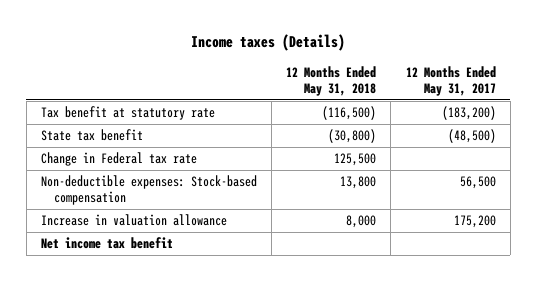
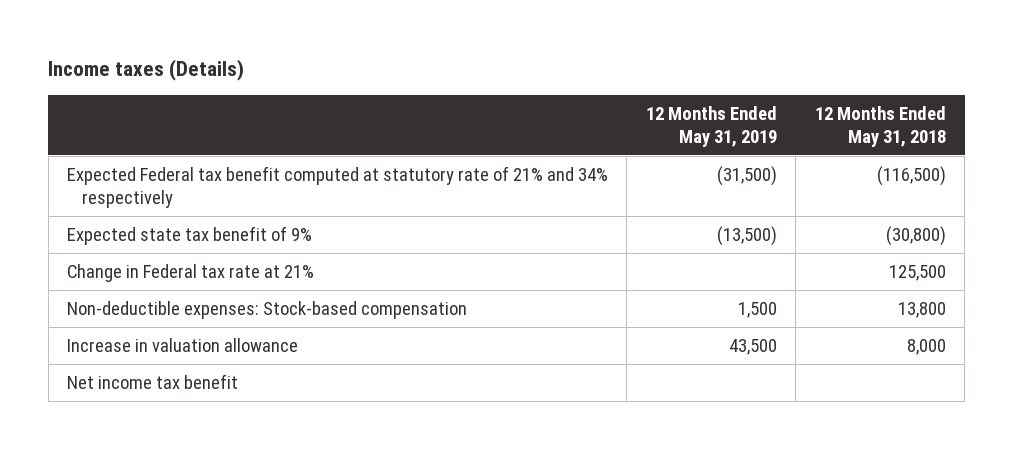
- | 12 Months Ended May 31, 2018 | 12 Months Ended May 31, 2017
+ | 12 Months Ended May 31, 2019 | 12 Months Ended May 31, 2018
- Tax benefit at statutory rate | (116,500) | (183,200)
- State tax benefit | (30,800) | (48,500)
- Change in Federal tax rate | 125,500 |
+ Expected Federal tax benefit computed at statutory rate of 21% and 34% respectively | (31,500) | (116,500)
+ Expected state tax benefit of 9% | (13,500) | (30,800)
+ Change in Federal tax rate at 21% | | 125,500

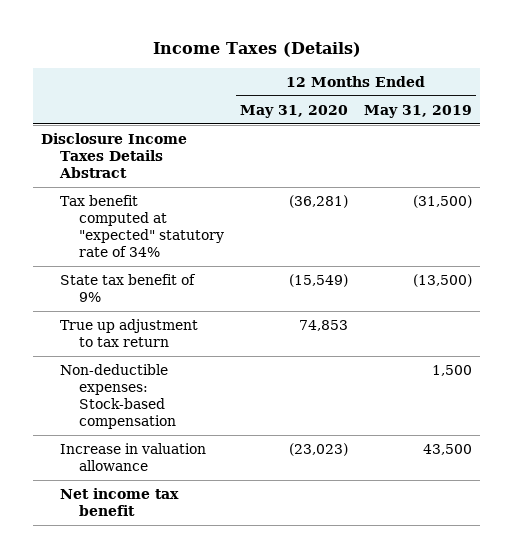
- Income taxes (Details)
+ Income Taxes (Details)
- | 12 Months Ended May 31, 2019 | 12 Months Ended May 31, 2018
+ | 12 Months Ended May 31, 2020 | 12 Months Ended May 31, 2019
- Expected Federal tax benefit computed at statutory rate of 21% and 34% respectively | (31,500) | (116,500)
- Expected state tax benefit of 9% | (13,500) | (30,800)
- Change in Federal tax rate at 21% | | 125,500
+ Disclosure Income Taxes Details Abstract
+ Tax benefit computed at "expected" statutory rate of 34% | (36,281) | (31,500)
+ State tax benefit of 9% | (15,549) | (13,500)
+ True up adjustment to tax return | 74,853 |

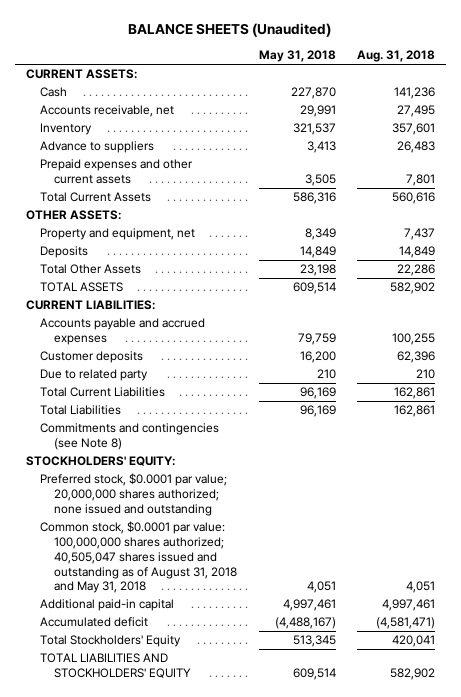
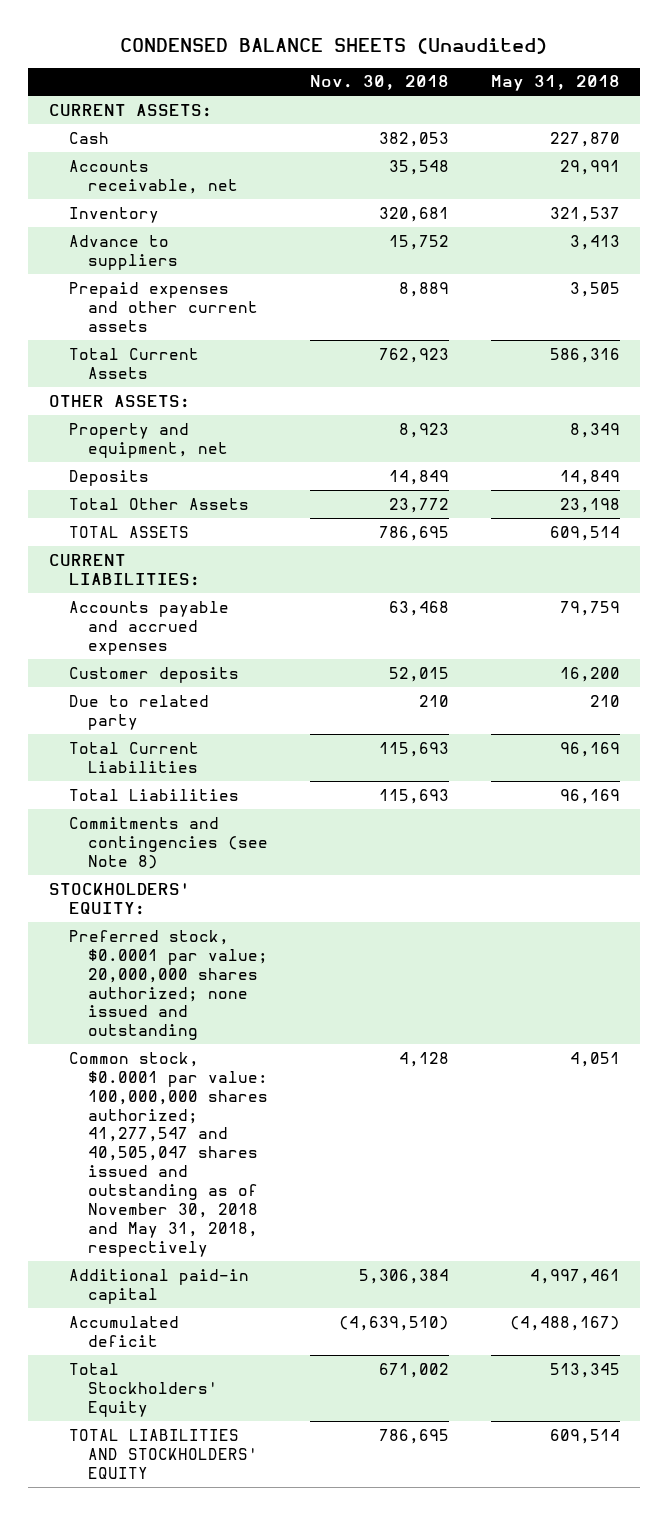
- BALANCE SHEETS (Unaudited)
+ CONDENSED BALANCE SHEETS (Unaudited)
- | May 31, 2018 | Aug. 31, 2018
+ | Nov. 30, 2018 | May 31, 2018
- Common stock, $0.0001 par value: 100,000,000 shares authorized; 40,505,047 shares issued and outstanding as of August 31, 2018 and May 31, 2018 | 4,051 | 4,051
+ Common stock, $0.0001 par value: 100,000,000 shares authorized; 41,277,547 and 40,505,047 shares issued and outstanding as of November 30, 2018 and May 31, 2018, respectively | 4,128 | 4,051

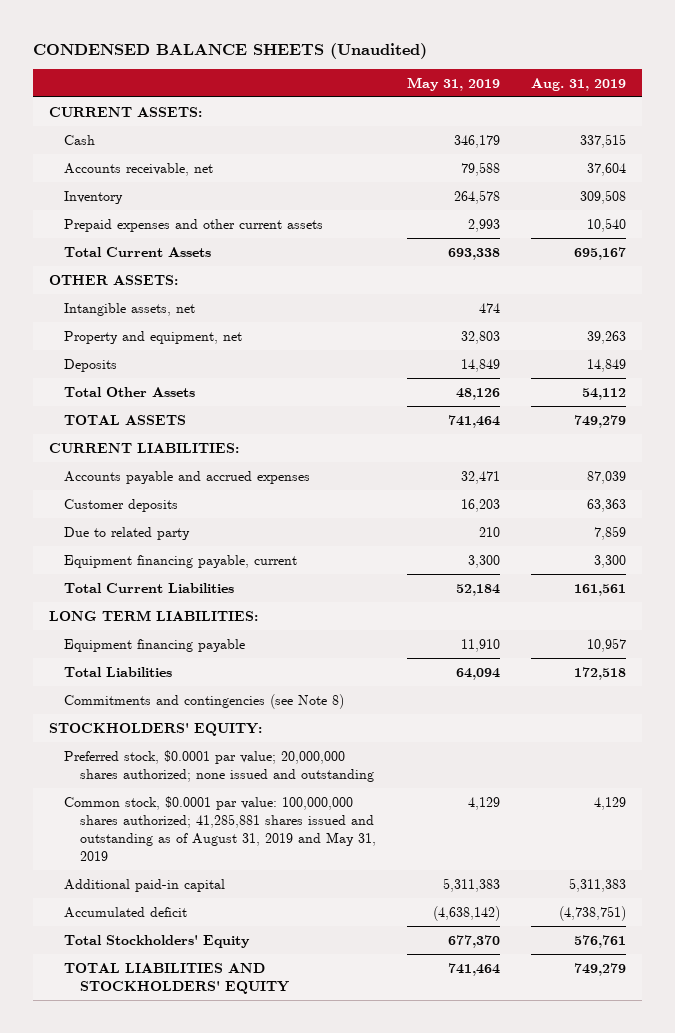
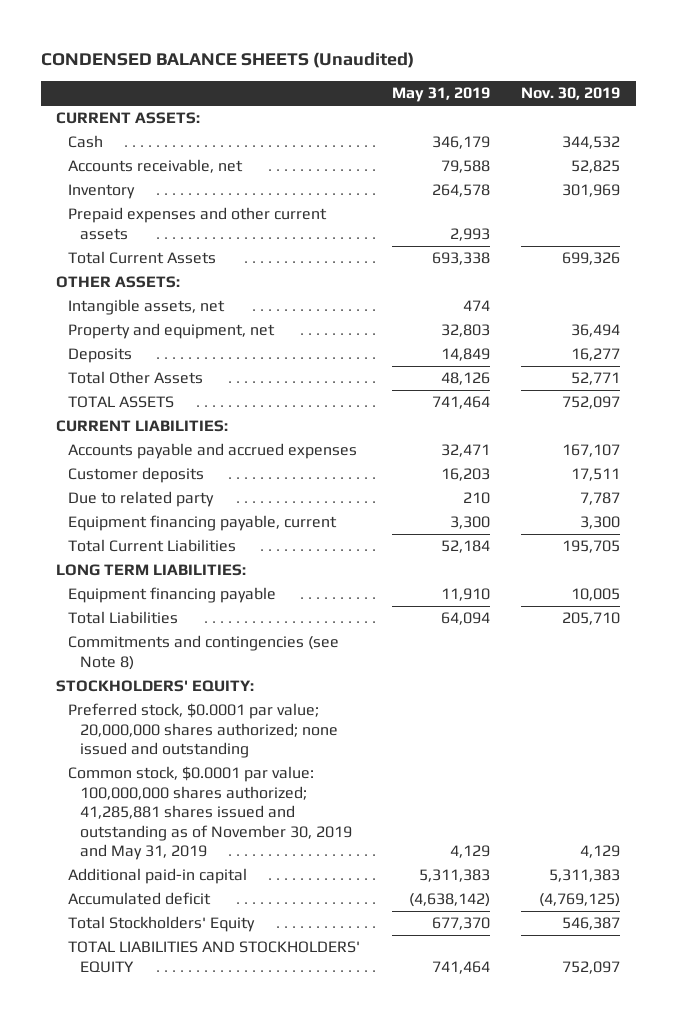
- | May 31, 2019 | Aug. 31, 2019
+ | May 31, 2019 | Nov. 30, 2019
- Common stock, $0.0001 par value: 100,000,000 shares authorized; 41,285,881 shares issued and outstanding as of August 31, 2019 and May 31, 2019 | 4,129 | 4,129
+ Common stock, $0.0001 par value: 100,000,000 shares authorized; 41,285,881 shares issued and outstanding as of November 30, 2019 and May 31, 2019 | 4,129 | 4,129

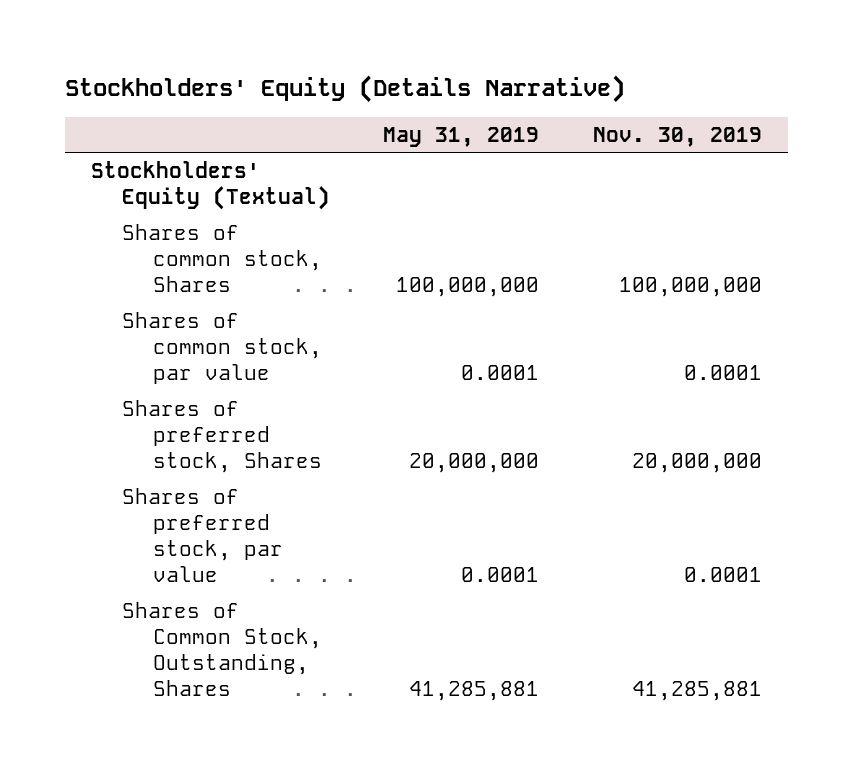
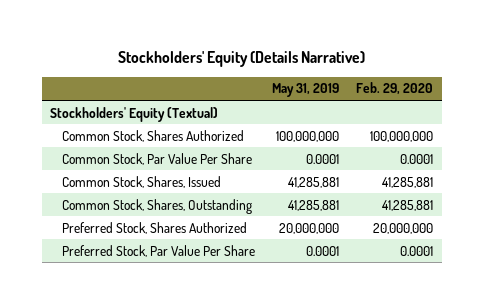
- | May 31, 2019 | Nov. 30, 2019
+ | May 31, 2019 | Feb. 29, 2020
- Shares of common stock, Shares | 100,000,000 | 100,000,000
- Shares of common stock, par value | 0.0001 | 0.0001
- Shares of preferred stock, Shares | 20,000,000 | 20,000,000
- Shares of preferred stock, par value | 0.0001 | 0.0001
- Shares of Common Stock, Outstanding, Shares | 41,285,881 | 41,285,881
+ Common Stock, Shares Authorized | 100,000,000 | 100,000,000
+ Common Stock, Par Value Per Share | 0.0001 | 0.0001
+ Common Stock, Shares, Issued | 41,285,881 | 41,285,881
+ Common Stock, Shares, Outstanding | 41,285,881 | 41,285,881
+ Preferred Stock, Shares Authorized | 20,000,000 | 20,000,000
+ Preferred Stock, Par Value Per Share | 0.0001 | 0.0001

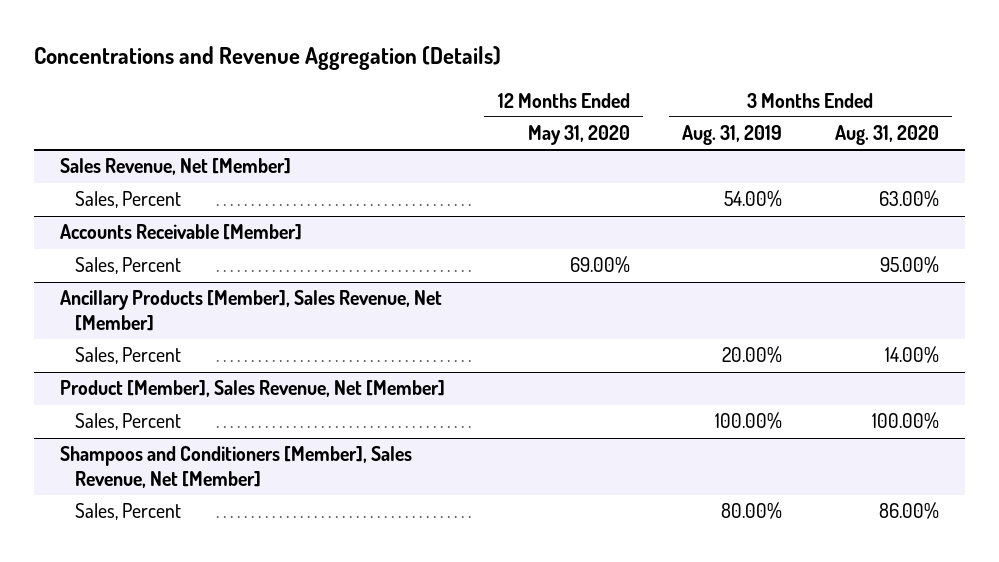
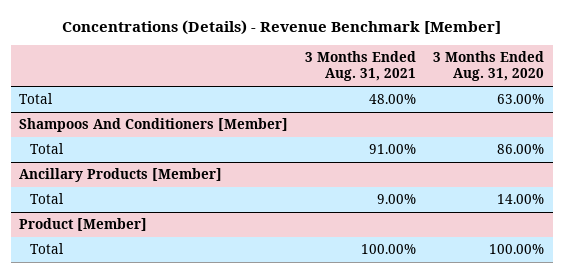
- Concentrations and Revenue Aggregation (Details)
+ Concentrations (Details) - Revenue Benchmark [Member]
- | 12 Months Ended May 31, 2020 | 3 Months Ended Aug. 31, 2019 | 3 Months Ended Aug. 31, 2020
+ | 3 Months Ended Aug. 31, 2021 | 3 Months Ended Aug. 31, 2020
- Sales Revenue, Net [Member]
- Sales, Percent | | 54.00% | 63.00%
- Accounts Receivable [Member]
- Sales, Percent | 69.00% | | 95.00%
- Ancillary Products [Member], Sales Revenue, Net [Member]
- Sales, Percent | | 20.00% | 14.00%
- Product [Member], Sales Revenue, Net [Member]
- Sales, Percent | | 100.00% | 100.00%
- Shampoos and Conditioners [Member], Sales Revenue, Net [Member]
- Sales, Percent | | 80.00% | 86.00%
+ Total | 48.00% | 63.00%
+ Shampoos And Conditioners [Member]
+ Total | 91.00% | 86.00%
+ Ancillary Products [Member]
+ Total | 9.00% | 14.00%
+ Product [Member]
+ Total | 100.00% | 100.00%

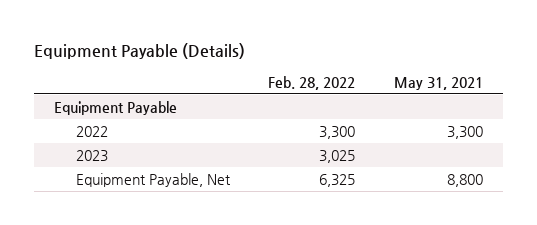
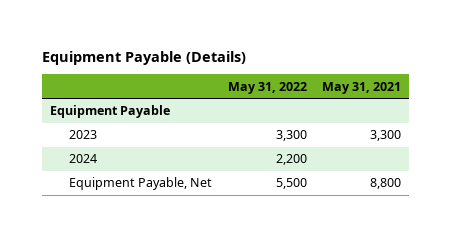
- | Feb. 28, 2022 | May 31, 2021
+ | May 31, 2022 | May 31, 2021
- 2022 | 3,300 | 3,300
- 2023 | 3,025 |
+ 2023 | 3,300 | 3,300
+ 2024 | 2,200 |

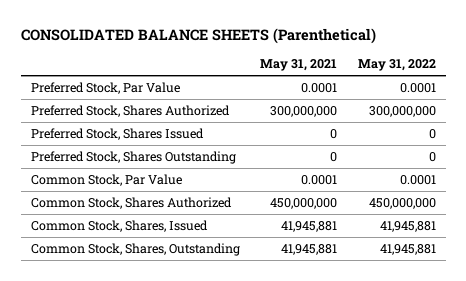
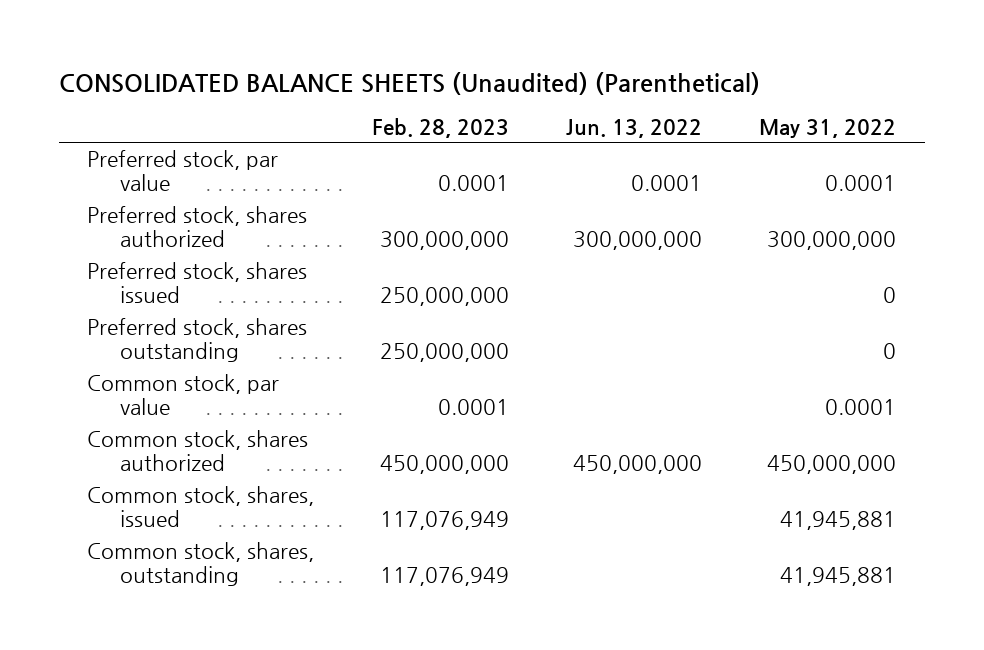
- CONSOLIDATED BALANCE SHEETS (Parenthetical)
+ CONSOLIDATED BALANCE SHEETS (Unaudited) (Parenthetical)
- | May 31, 2021 | May 31, 2022
+ | Feb. 28, 2023 | Jun. 13, 2022 | May 31, 2022
- Preferred Stock, Par Value | 0.0001 | 0.0001
- Preferred Stock, Shares Authorized | 300,000,000 | 300,000,000
- Preferred Stock, Shares Issued | 0 | 0
- Preferred Stock, Shares Outstanding | 0 | 0
- Common Stock, Par Value | 0.0001 | 0.0001
- Common Stock, Shares Authorized | 450,000,000 | 450,000,000
- Common Stock, Shares, Issued | 41,945,881 | 41,945,881
- Common Stock, Shares, Outstanding | 41,945,881 | 41,945,881
+ Preferred stock, par value | 0.0001 | 0.0001 | 0.0001
+ Preferred stock, shares authorized | 300,000,000 | 300,000,000 | 300,000,000
+ Preferred stock, shares issued | 250,000,000 | | 0
+ Preferred stock, shares outstanding | 250,000,000 | | 0
+ Common stock, par value | 0.0001 | | 0.0001
+ Common stock, shares authorized | 450,000,000 | 450,000,000 | 450,000,000
+ Common stock, shares, issued | 117,076,949 | | 41,945,881
+ Common stock, shares, outstanding | 117,076,949 | | 41,945,881

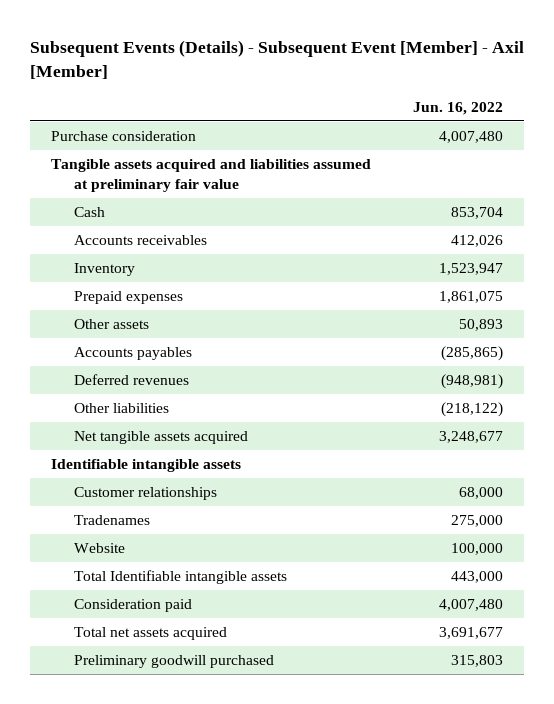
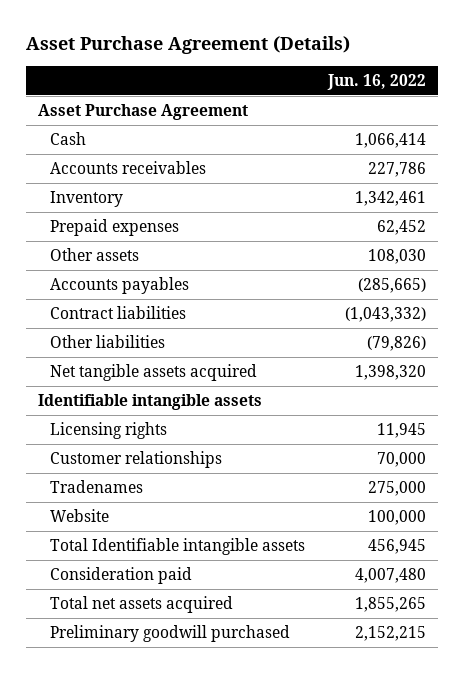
- Subsequent Events (Details) - Subsequent Event [Member] - Axil [Member]
+ Asset Purchase Agreement (Details)
- Purchase consideration | 4,007,480
- Tangible assets acquired and liabilities assumed at preliminary fair value
- Cash | 853,704
- Accounts receivables | 412,026
- Inventory | 1,523,947
- Prepaid expenses | 1,861,075
- Other assets | 50,893
- Accounts payables | (285,865)
- Deferred revenues | (948,981)
- Other liabilities | (218,122)
- Net tangible assets acquired | 3,248,677
+ Asset Purchase Agreement
+ Cash | 1,066,414
+ Accounts receivables | 227,786
+ Inventory | 1,342,461
+ Prepaid expenses | 62,452
+ Other assets | 108,030
+ Accounts payables | (285,665)
+ Contract liabilities | (1,043,332)
+ Other liabilities | (79,826)
+ Net tangible assets acquired | 1,398,320
- Customer relationships | 68,000
+ Licensing rights | 11,945
+ Customer relationships | 70,000
- Total Identifiable intangible assets | 443,000
+ Total Identifiable intangible assets | 456,945
- Total net assets acquired | 3,691,677
- Preliminary goodwill purchased | 315,803
+ Total net assets acquired | 1,855,265
+ Preliminary goodwill purchased | 2,152,215

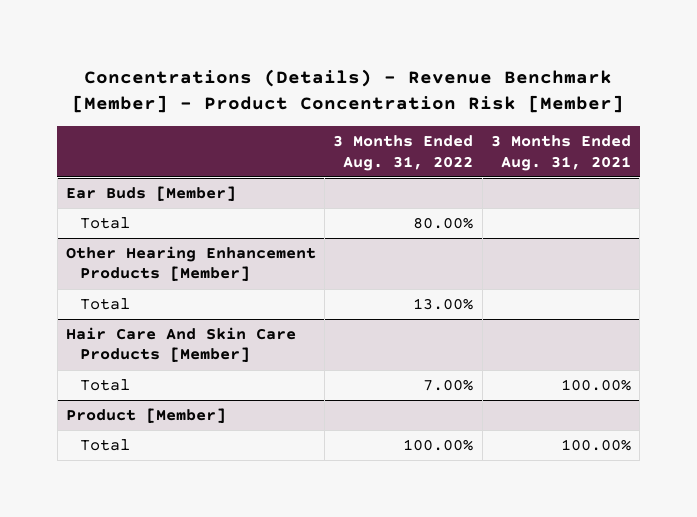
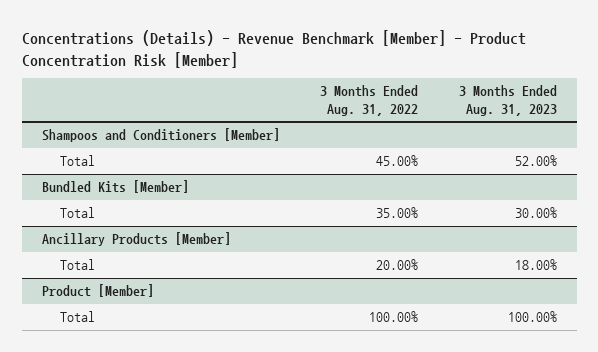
- | 3 Months Ended Aug. 31, 2022 | 3 Months Ended Aug. 31, 2021
+ | 3 Months Ended Aug. 31, 2022 | 3 Months Ended Aug. 31, 2023
- Ear Buds [Member]
- Total | 80.00% |
- Other Hearing Enhancement Products [Member]
- Total | 13.00% |
- Hair Care And Skin Care Products [Member]
- Total | 7.00% | 100.00%
+ Shampoos and Conditioners [Member]
+ Total | 45.00% | 52.00%
+ Bundled Kits [Member]
+ Total | 35.00% | 30.00%
+ Ancillary Products [Member]
+ Total | 20.00% | 18.00%

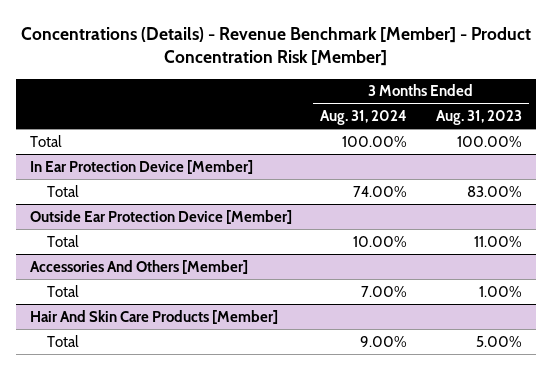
- | 3 Months Ended Aug. 31, 2022 | 3 Months Ended Aug. 31, 2023
+ | 3 Months Ended Aug. 31, 2024 | 3 Months Ended Aug. 31, 2023
- Shampoos and Conditioners [Member]
- Total | 45.00% | 52.00%
- Bundled Kits [Member]
- Total | 35.00% | 30.00%
- Ancillary Products [Member]
- Total | 20.00% | 18.00%
- Product [Member]
+ In Ear Protection Device [Member]
+ Total | 74.00% | 83.00%
+ Outside Ear Protection Device [Member]
+ Total | 10.00% | 11.00%
+ Accessories And Others [Member]
+ Total | 7.00% | 1.00%
+ Hair And Skin Care Products [Member]
+ Total | 9.00% | 5.00%

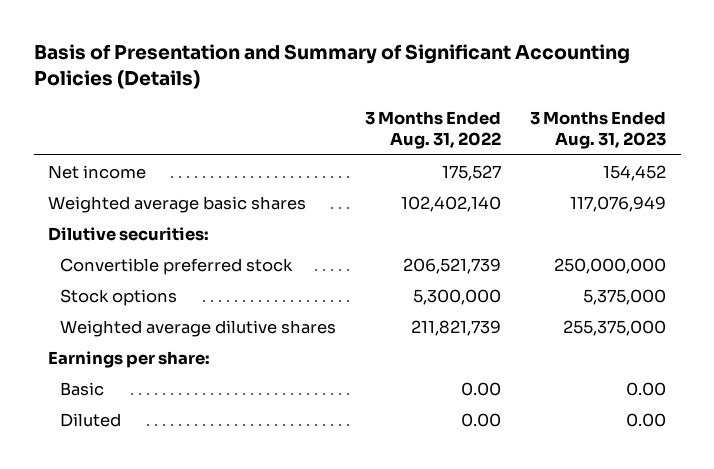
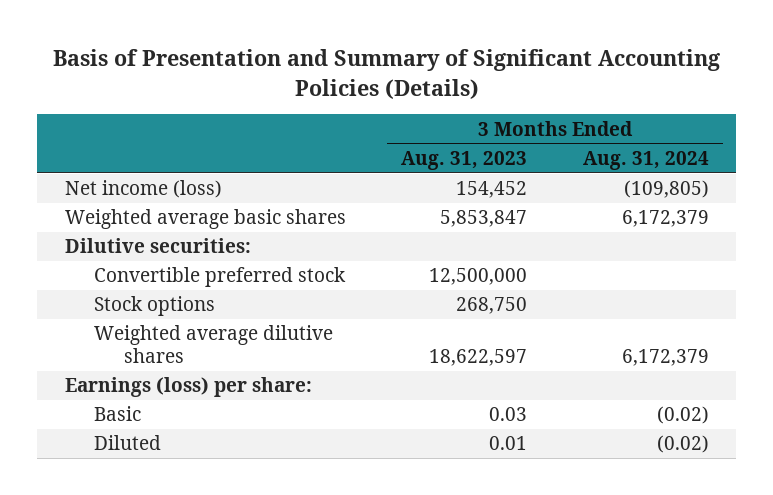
- | 3 Months Ended Aug. 31, 2022 | 3 Months Ended Aug. 31, 2023
+ | 3 Months Ended Aug. 31, 2023 | 3 Months Ended Aug. 31, 2024
- Net income | 175,527 | 154,452
- Weighted average basic shares | 102,402,140 | 117,076,949
+ Net income (loss) | 154,452 | (109,805)
+ Weighted average basic shares | 5,853,847 | 6,172,379
- Convertible preferred stock | 206,521,739 | 250,000,000
- Stock options | 5,300,000 | 5,375,000
- Weighted average dilutive shares | 211,821,739 | 255,375,000
- Earnings per share:
- Basic | 0.00 | 0.00
- Diluted | 0.00 | 0.00
+ Convertible preferred stock | 12,500,000 |
+ Stock options | 268,750 |
+ Weighted average dilutive shares | 18,622,597 | 6,172,379
+ Earnings (loss) per share:
+ Basic | 0.03 | (0.02)
+ Diluted | 0.01 | (0.02)

